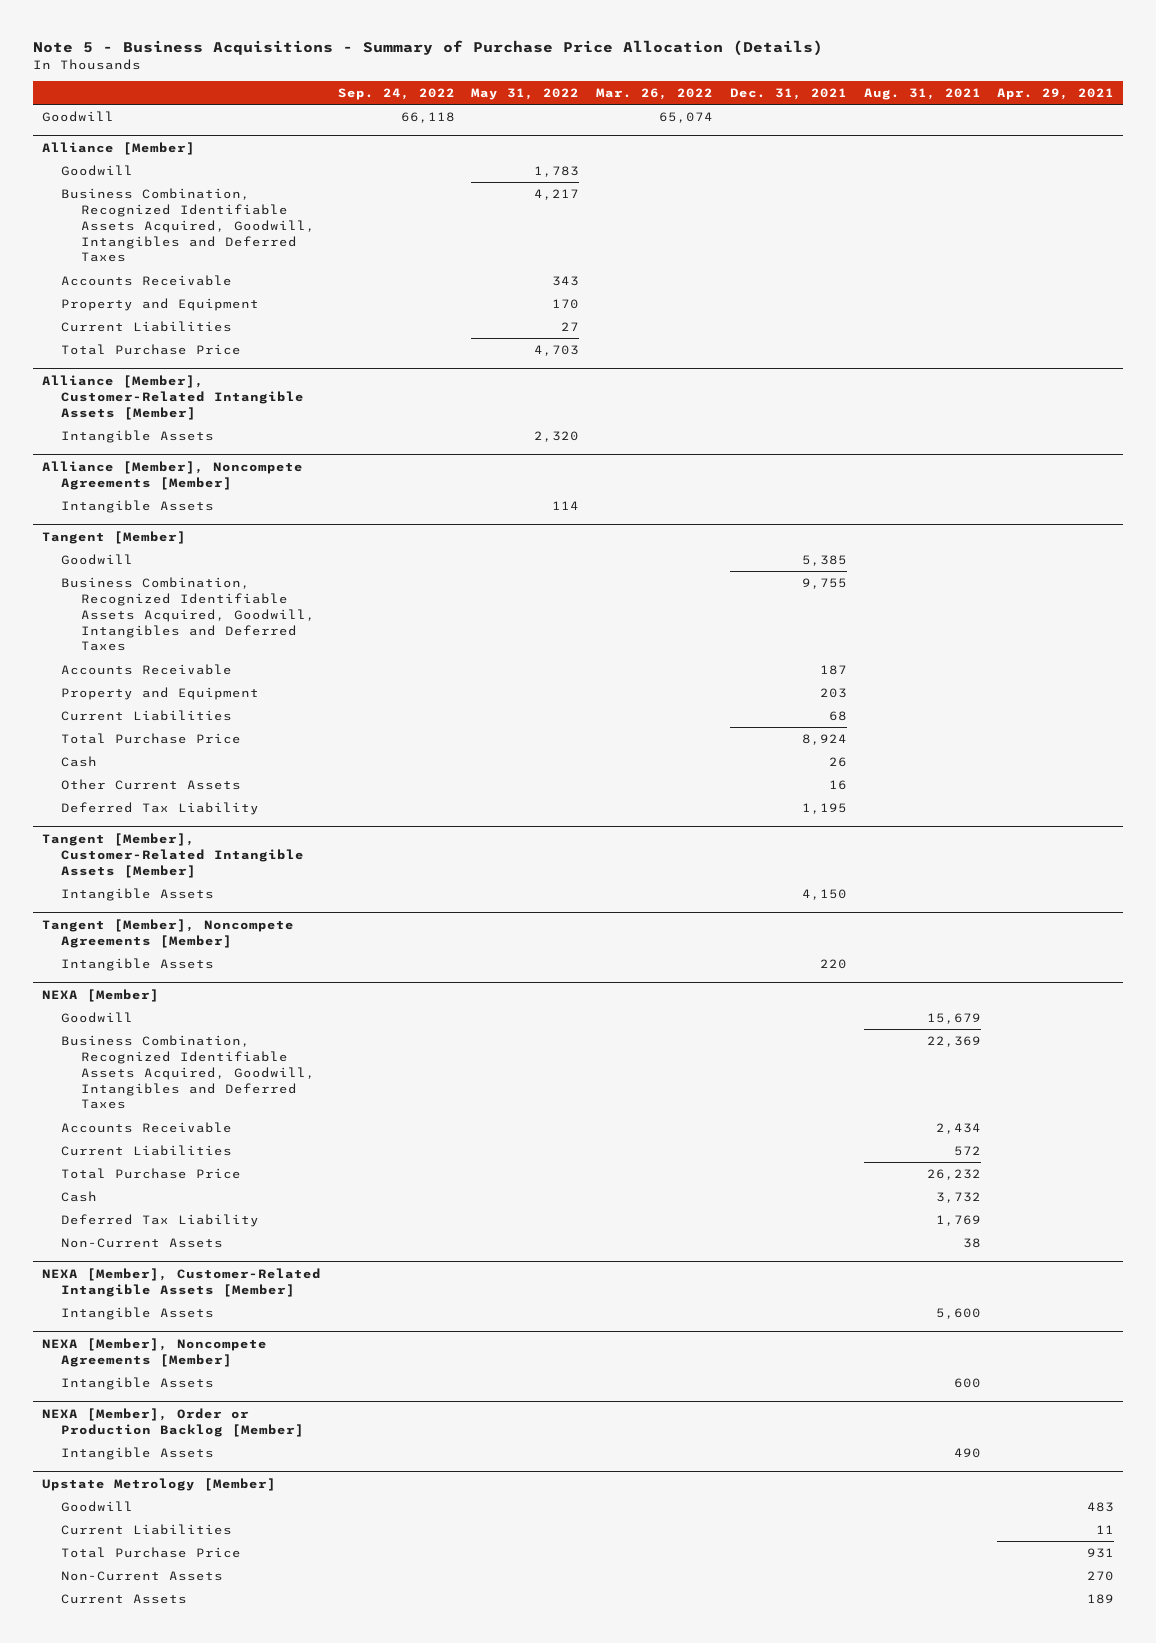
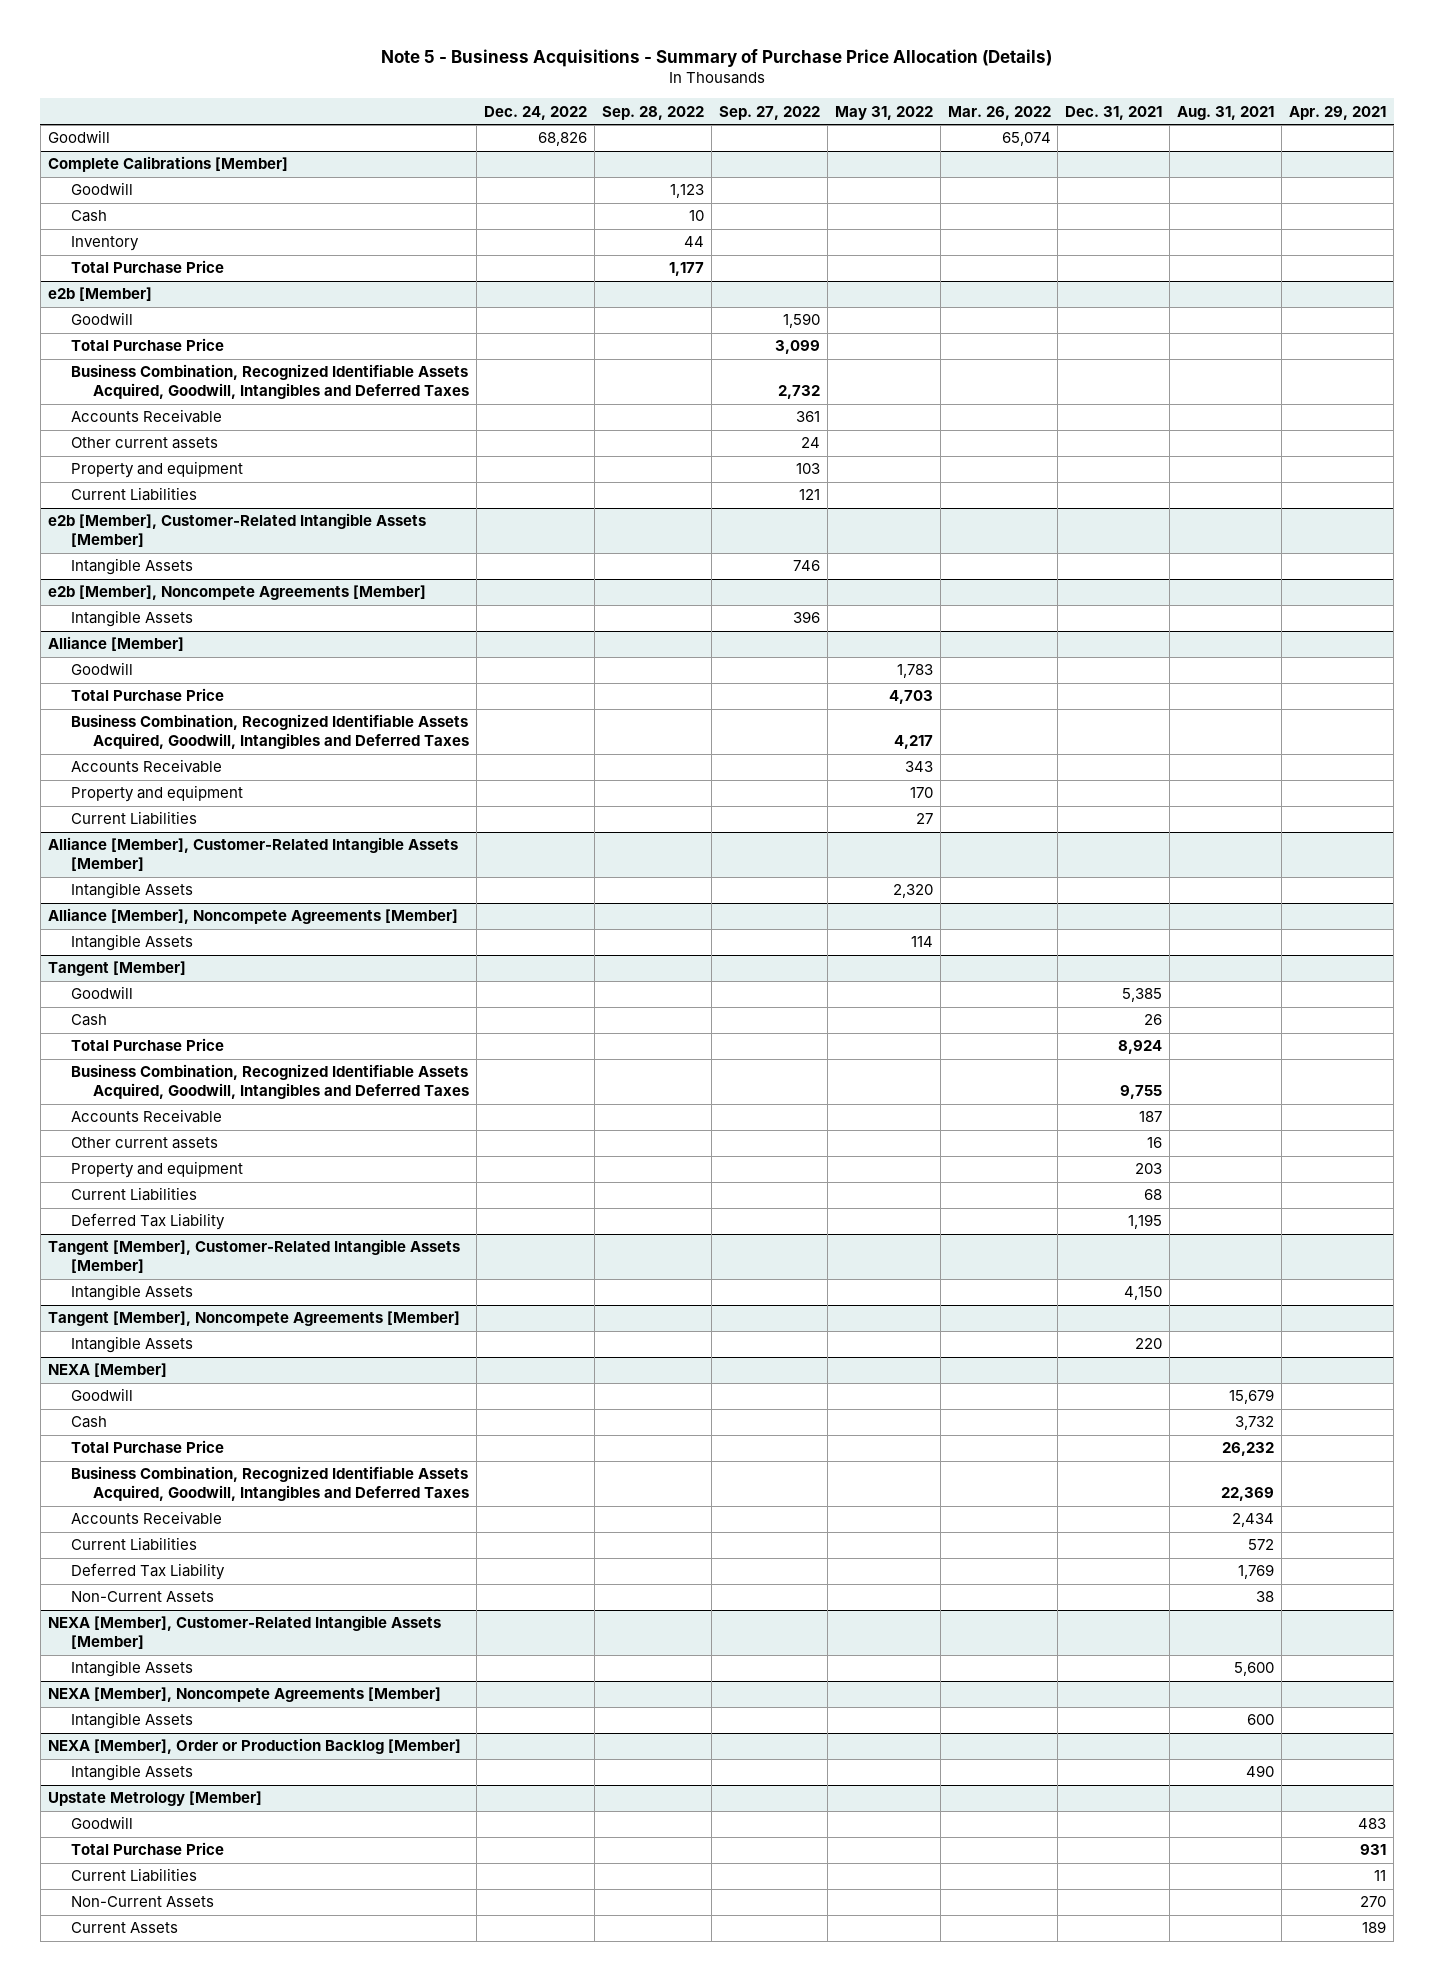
- | Sep. 24, 2022 | May 31, 2022 | Mar. 26, 2022 | Dec. 31, 2021 | Aug. 31, 2021 | Apr. 29, 2021
+ | Dec. 24, 2022 | Sep. 28, 2022 | Sep. 27, 2022 | May 31, 2022 | Mar. 26, 2022 | Dec. 31, 2021 | Aug. 31, 2021 | Apr. 29, 2021
+ Complete Calibrations [Member]
+ Goodwill | | 1,123 | | | | | |
+ Cash | | 10 | | | | | |
+ Inventory | | 44 | | | | | |
+ Total Purchase Price | | 1,177 | | | | | |
+ e2b [Member]
+ Goodwill | | | 1,590 | | | | |
+ Total Purchase Price | | | 3,099 | | | | |
+ Business Combination, Recognized Identifiable Assets Acquired, Goodwill, Intangibles and Deferred Taxes | | | 2,732 | | | | |
+ Accounts Receivable | | | 361 | | | | |
+ Other current assets | | | 24 | | | | |
+ Property and equipment | | | 103 | | | | |
+ Current Liabilities | | | 121 | | | | |
+ e2b [Member], Customer-Related Intangible Assets [Member]
+ Intangible Assets | | | 746 | | | | |
+ e2b [Member], Noncompete Agreements [Member]
+ Intangible Assets | | | 396 | | | | |
@ Alliance [Member]
moved up: Total Purchase Price | | | | 4,703 | | | |
- Property and Equipment | | 170 | | | |
+ Property and equipment | | | | 170 | | | |
@ Tangent [Member]
moved up: Cash | | | | | | 26 | |
moved up: Total Purchase Price | | | | | | 8,924 | |
- Property and Equipment | | | | 203 | |
+ Other current assets | | | | | | 16 | |
+ Property and equipment | | | | | | 203 | |
- Other Current Assets | | | | 16 | |
@ NEXA [Member]
moved up: Cash | | | | | | | 3,732 |
moved up: Total Purchase Price | | | | | | | 26,232 |
@ Upstate Metrology [Member]
moved down: Current Liabilities | | | | | | | | 11

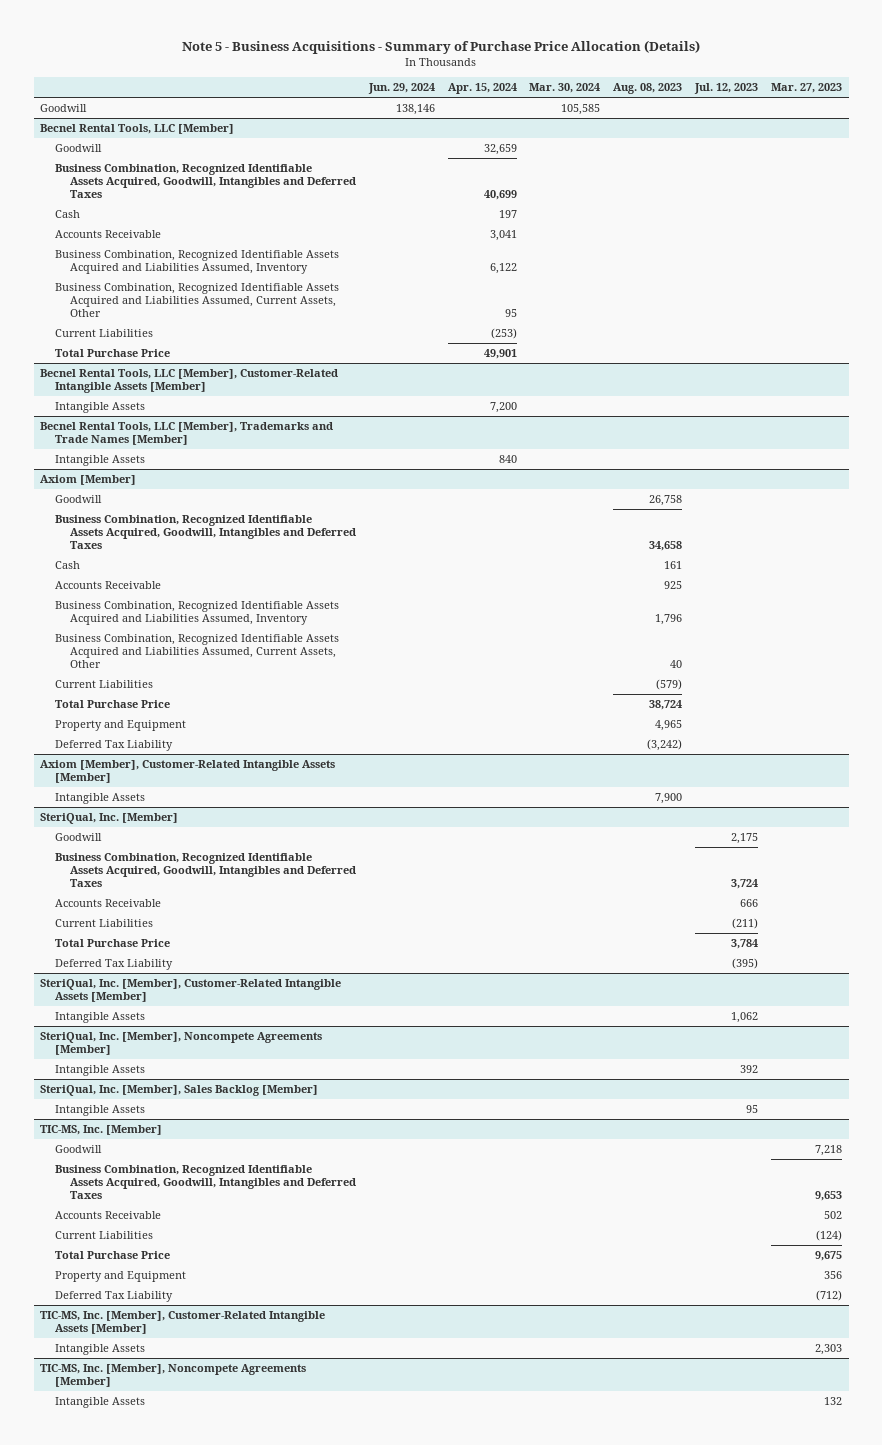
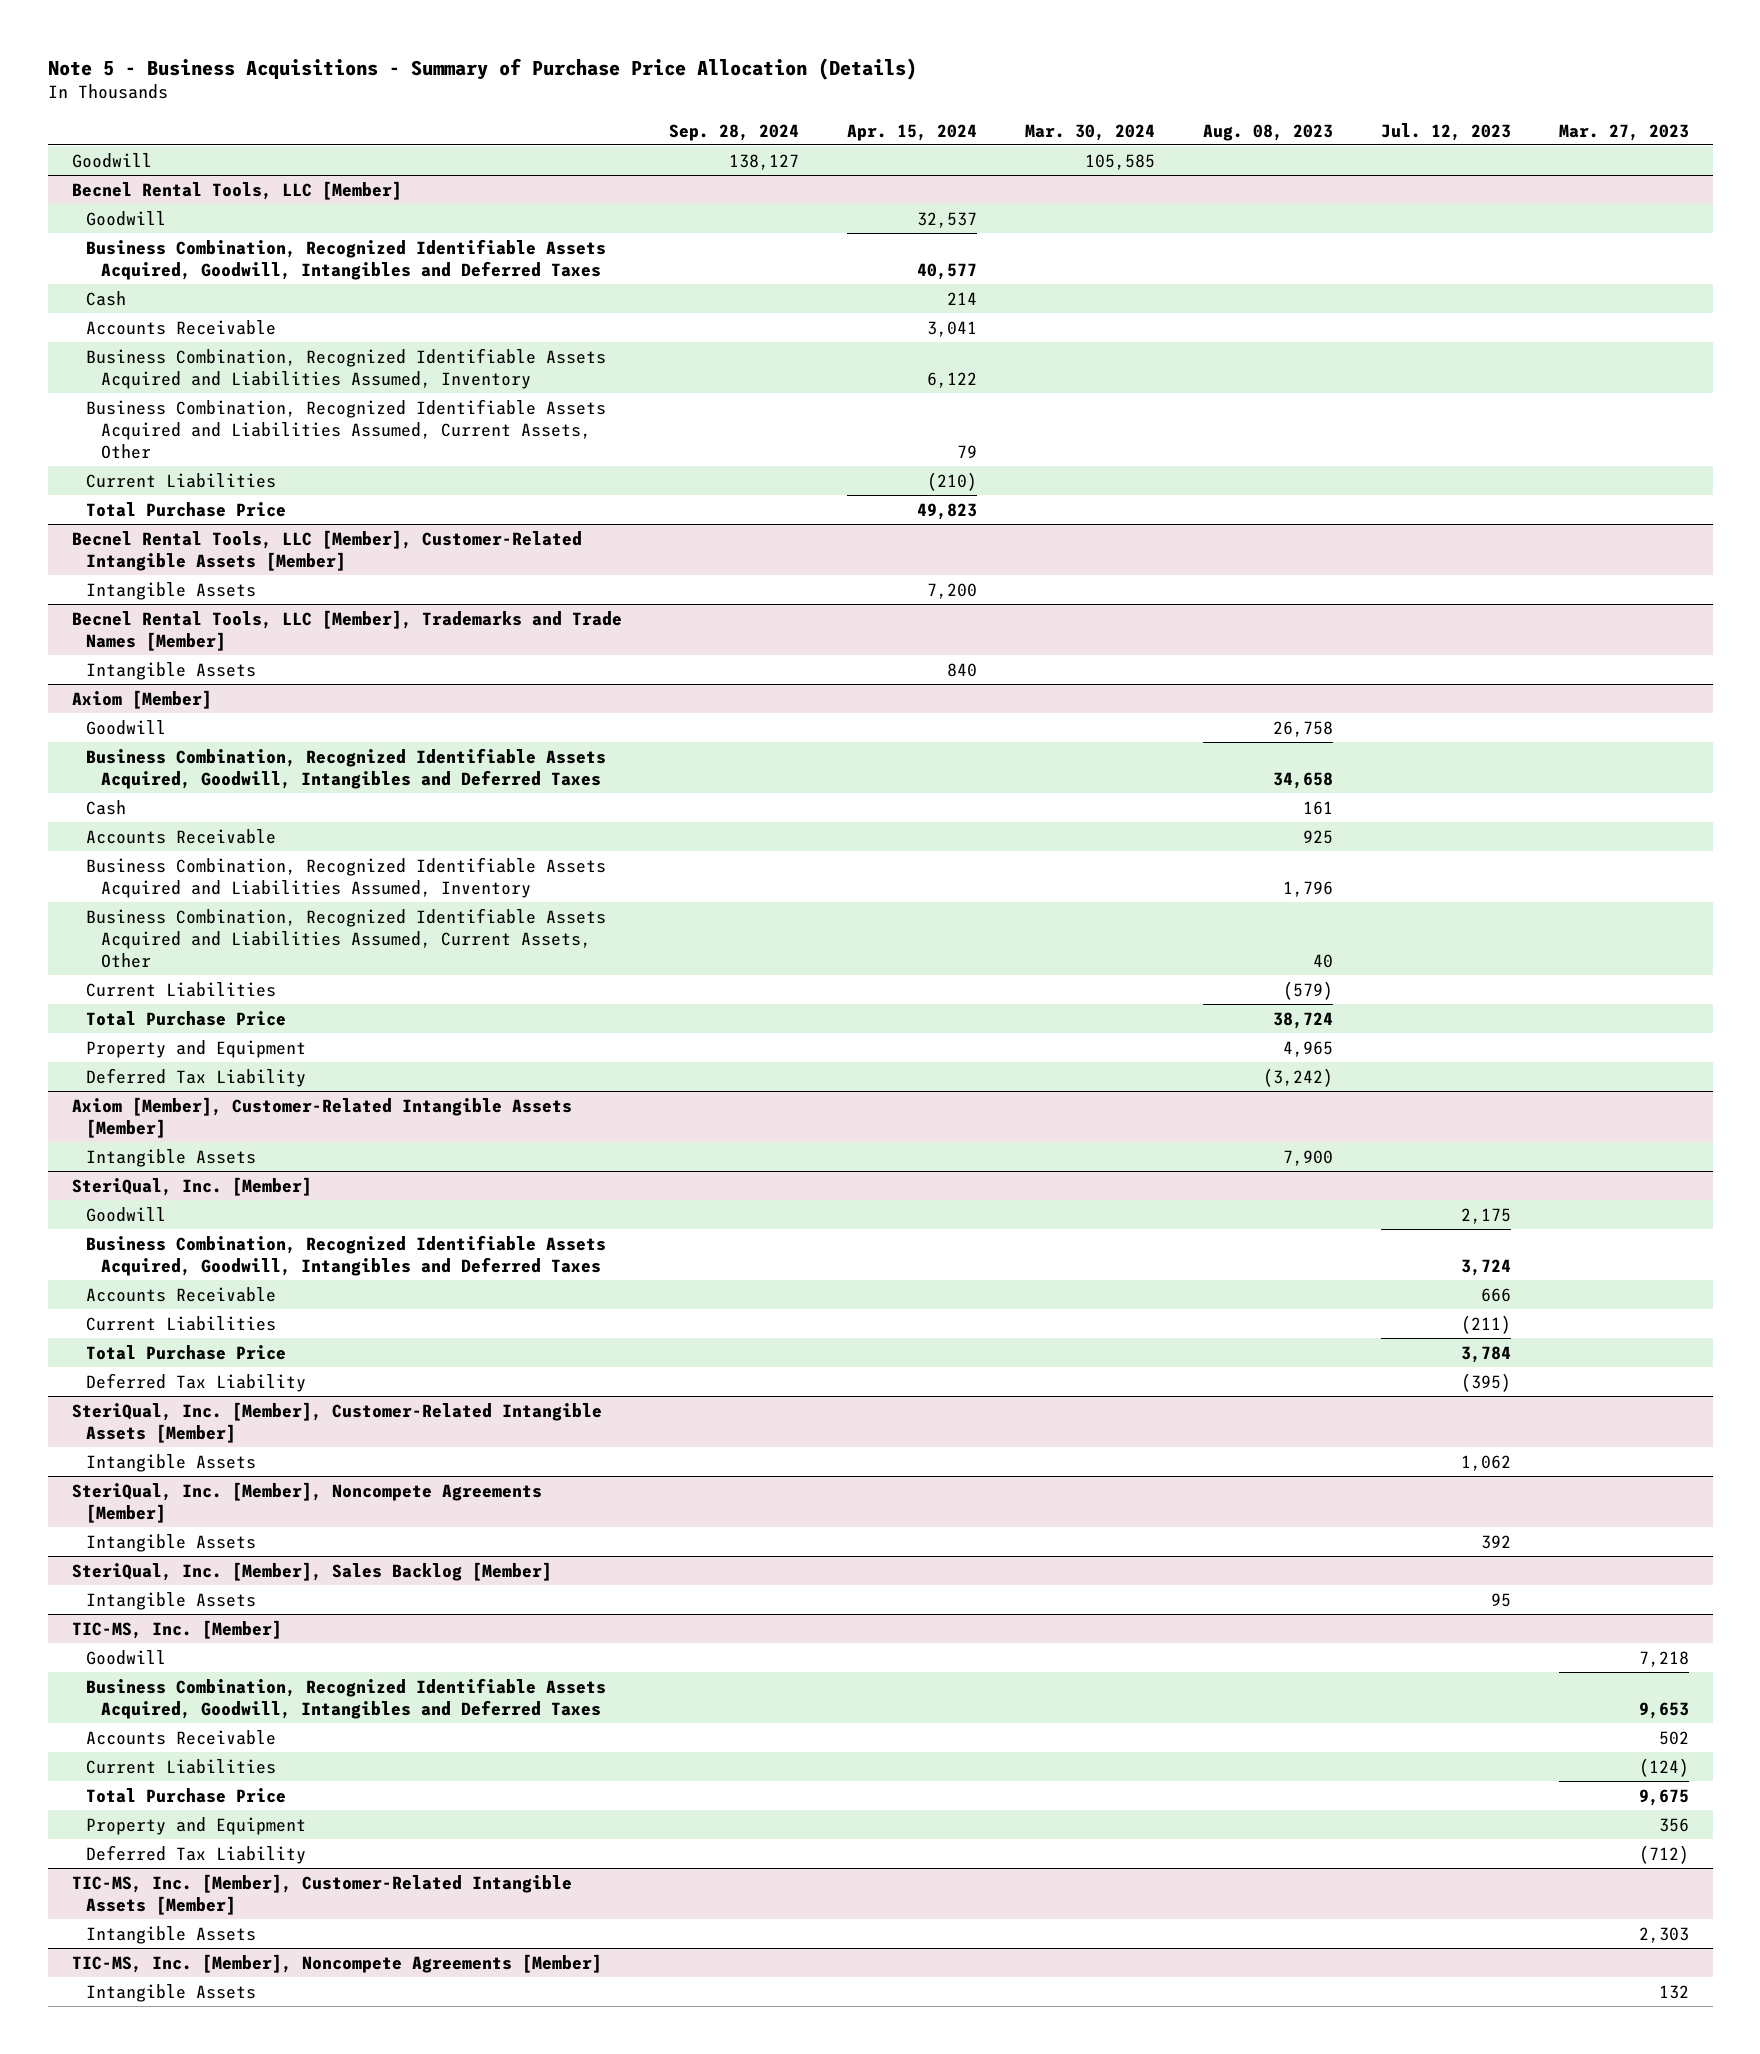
- | Jun. 29, 2024 | Apr. 15, 2024 | Mar. 30, 2024 | Aug. 08, 2023 | Jul. 12, 2023 | Mar. 27, 2023
+ | Sep. 28, 2024 | Apr. 15, 2024 | Mar. 30, 2024 | Aug. 08, 2023 | Jul. 12, 2023 | Mar. 27, 2023
@ Becnel Rental Tools, LLC [Member]
- Goodwill | | 32,659 | | | |
- Business Combination, Recognized Identifiable Assets Acquired, Goodwill, Intangibles and Deferred Taxes | | 40,699 | | | |
- Cash | | 197 | | | |
+ Goodwill | | 32,537 | | | |
+ Business Combination, Recognized Identifiable Assets Acquired, Goodwill, Intangibles and Deferred Taxes | | 40,577 | | | |
+ Cash | | 214 | | | |
- Business Combination, Recognized Identifiable Assets Acquired and Liabilities Assumed, Current Assets, Other | | 95 | | | |
- Current Liabilities | | (253) | | | |
- Total Purchase Price | | 49,901 | | | |
+ Business Combination, Recognized Identifiable Assets Acquired and Liabilities Assumed, Current Assets, Other | | 79 | | | |
+ Current Liabilities | | (210) | | | |
+ Total Purchase Price | | 49,823 | | | |

